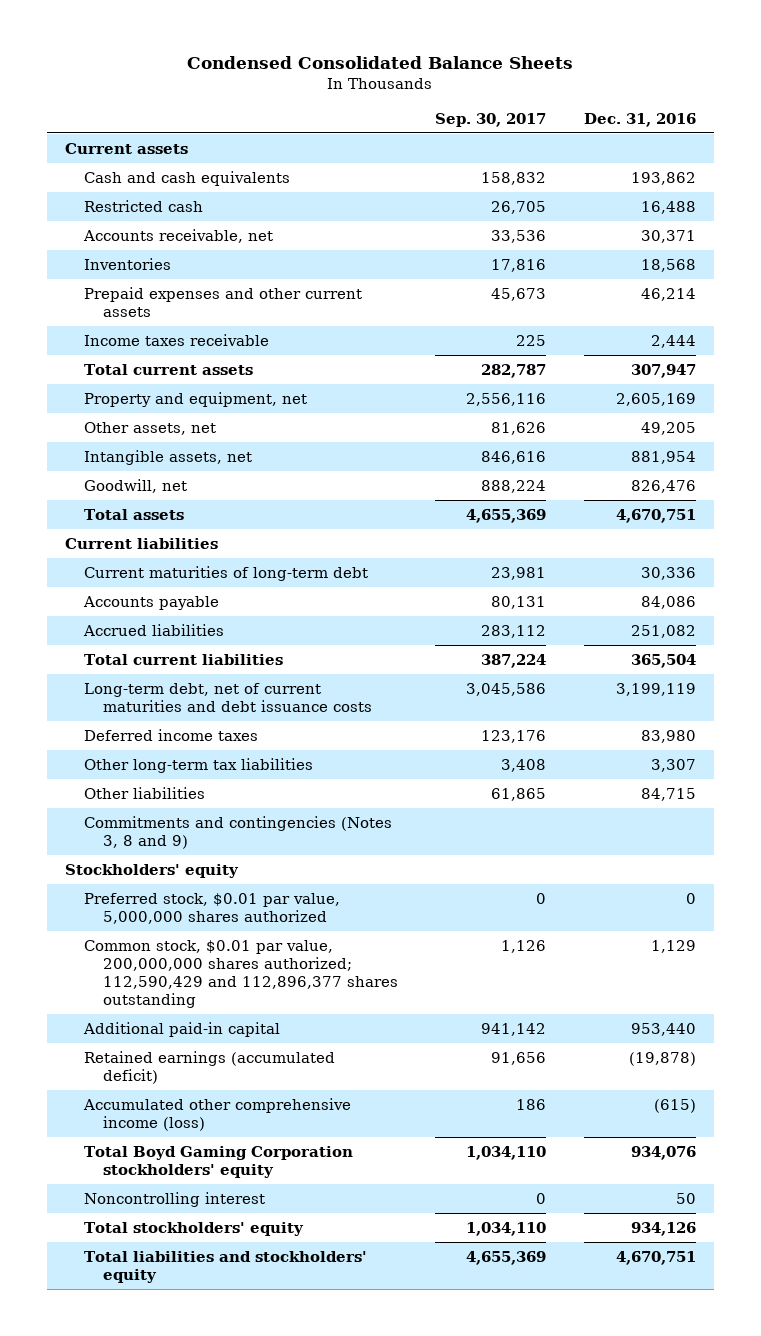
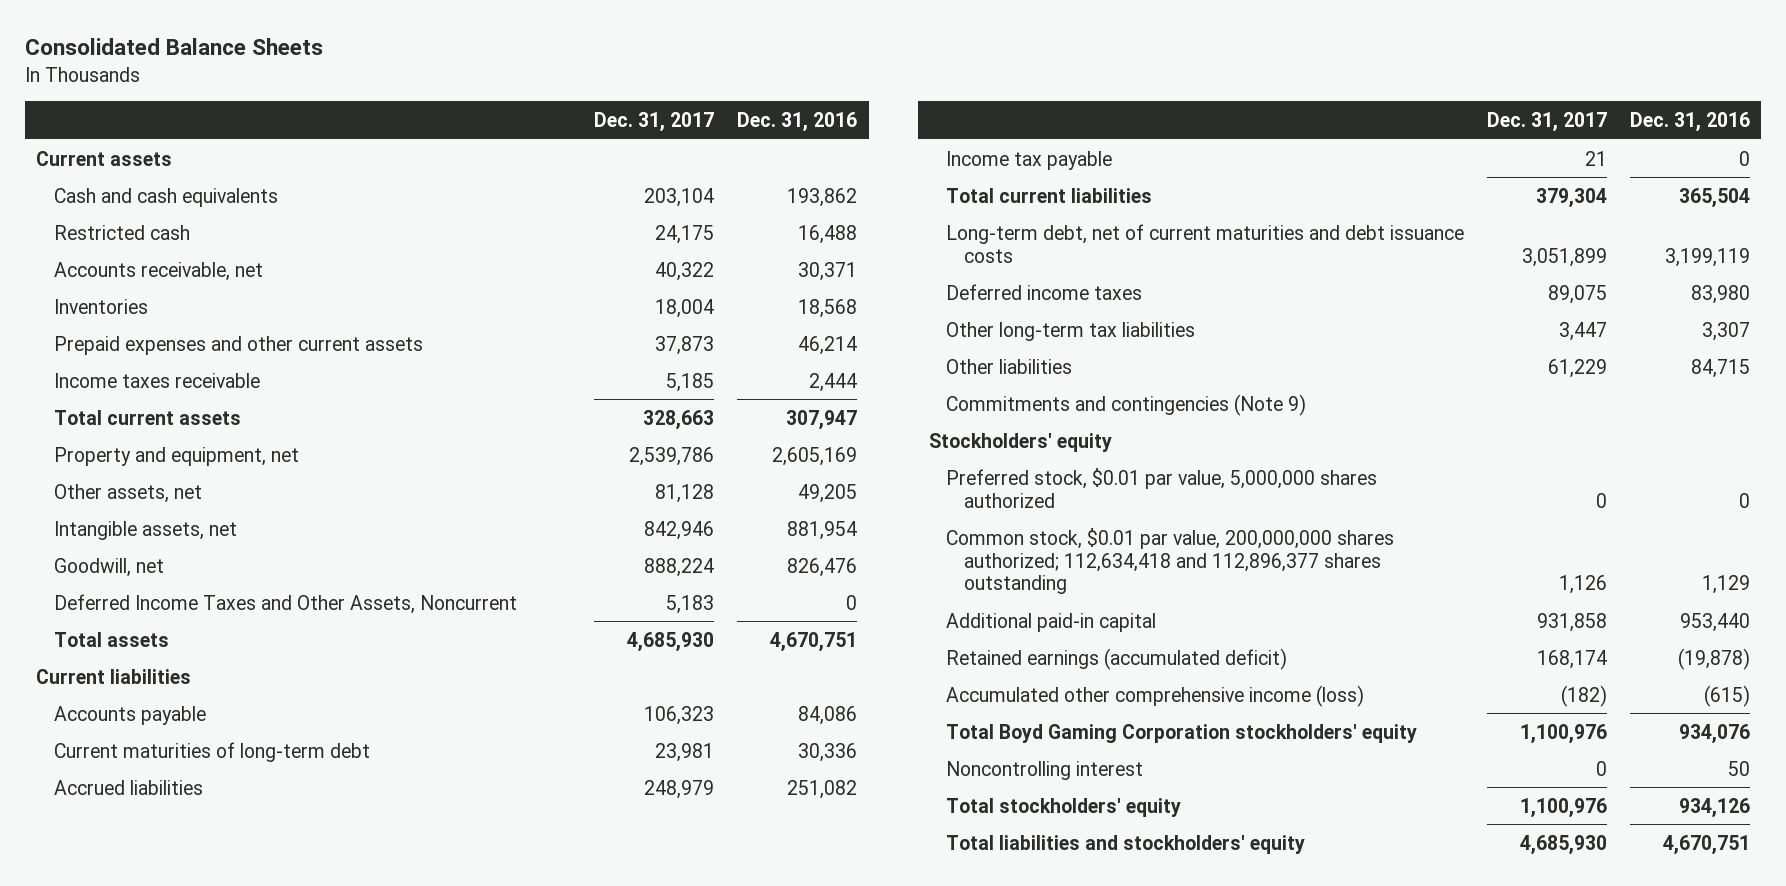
- Condensed Consolidated Balance Sheets
+ Consolidated Balance Sheets
- | Sep. 30, 2017 | Dec. 31, 2016
+ | Dec. 31, 2017 | Dec. 31, 2016
+ Deferred Income Taxes and Other Assets, Noncurrent | 5,183 | 0
moved down: Current maturities of long-term debt | 23,981 | 30,336
+ Income tax payable | 21 | 0
- Commitments and contingencies (Notes 3, 8 and 9)
+ Commitments and contingencies (Note 9)
- Common stock, $0.01 par value, 200,000,000 shares authorized; 112,590,429 and 112,896,377 shares outstanding | 1,126 | 1,129
+ Common stock, $0.01 par value, 200,000,000 shares authorized; 112,634,418 and 112,896,377 shares outstanding | 1,126 | 1,129

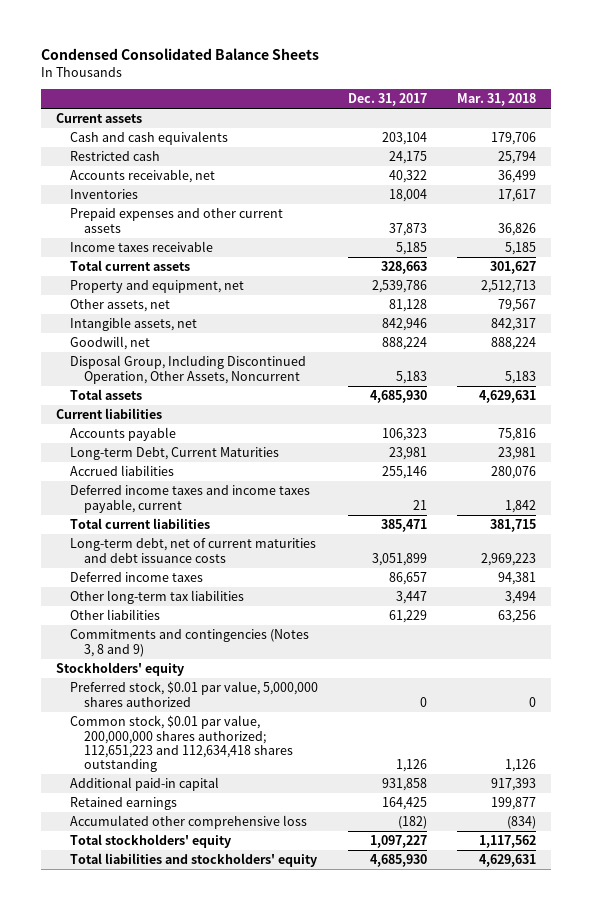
- Consolidated Balance Sheets
+ Condensed Consolidated Balance Sheets
- | Dec. 31, 2017 | Dec. 31, 2016
+ | Dec. 31, 2017 | Mar. 31, 2018
- Deferred Income Taxes and Other Assets, Noncurrent | 5,183 | 0
+ Disposal Group, Including Discontinued Operation, Other Assets, Noncurrent | 5,183 | 5,183
- Current maturities of long-term debt | 23,981 | 30,336
- Accrued liabilities | 248,979 | 251,082
- Income tax payable | 21 | 0
- Total current liabilities | 379,304 | 365,504
+ Long-term Debt, Current Maturities | 23,981 | 23,981
+ Accrued liabilities | 255,146 | 280,076
+ Deferred income taxes and income taxes payable, current | 21 | 1,842
+ Total current liabilities | 385,471 | 381,715
- Deferred income taxes | 89,075 | 83,980
+ Deferred income taxes | 86,657 | 94,381
- Commitments and contingencies (Note 9)
+ Commitments and contingencies (Notes 3, 8 and 9)
- Common stock, $0.01 par value, 200,000,000 shares authorized; 112,634,418 and 112,896,377 shares outstanding | 1,126 | 1,129
+ Common stock, $0.01 par value, 200,000,000 shares authorized; 112,651,223 and 112,634,418 shares outstanding | 1,126 | 1,126
- Retained earnings (accumulated deficit) | 168,174 | (19,878)
- Accumulated other comprehensive income (loss) | (182) | (615)
- Total Boyd Gaming Corporation stockholders' equity | 1,100,976 | 934,076
- Noncontrolling interest | 0 | 50
- Total stockholders' equity | 1,100,976 | 934,126
+ Retained earnings | 164,425 | 199,877
+ Accumulated other comprehensive loss | (182) | (834)
+ Total stockholders' equity | 1,097,227 | 1,117,562

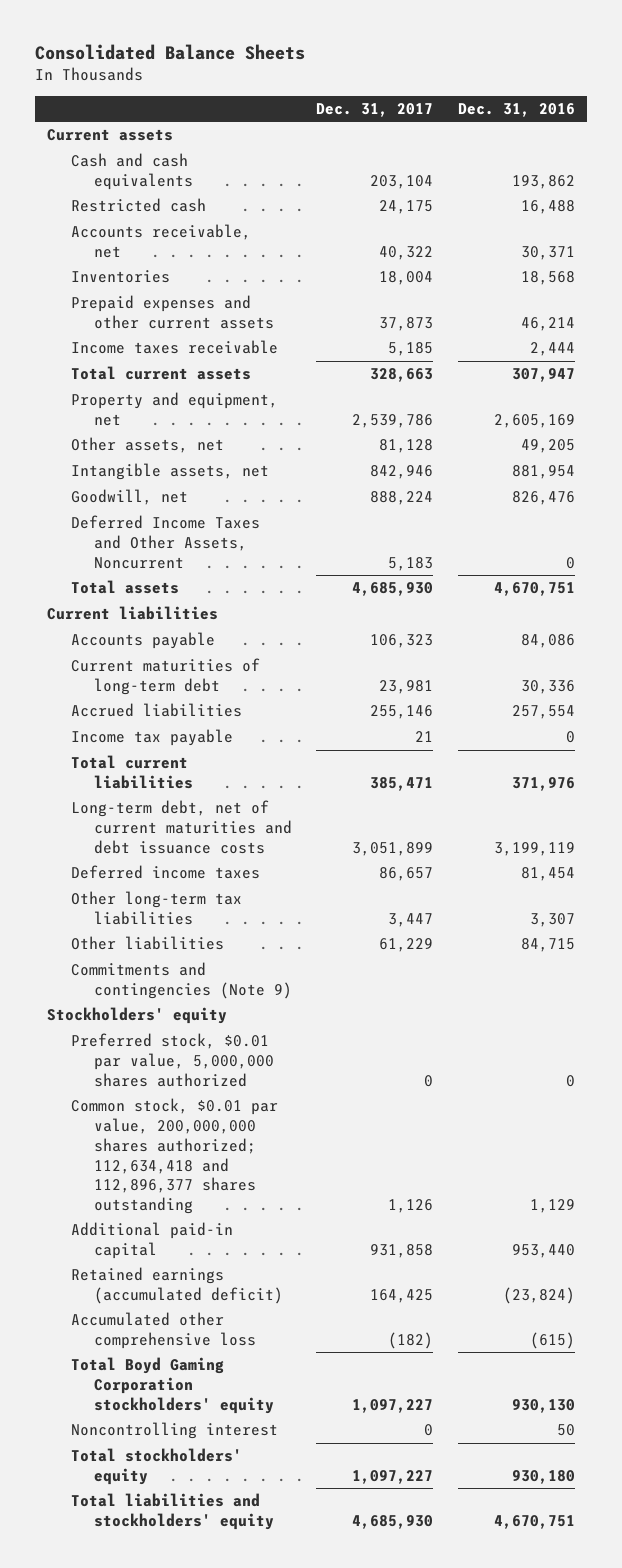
- Condensed Consolidated Balance Sheets
+ Consolidated Balance Sheets
- | Dec. 31, 2017 | Mar. 31, 2018
+ | Dec. 31, 2017 | Dec. 31, 2016
- Disposal Group, Including Discontinued Operation, Other Assets, Noncurrent | 5,183 | 5,183
+ Deferred Income Taxes and Other Assets, Noncurrent | 5,183 | 0
- Long-term Debt, Current Maturities | 23,981 | 23,981
+ Current maturities of long-term debt | 23,981 | 30,336
- Deferred income taxes and income taxes payable, current | 21 | 1,842
+ Income tax payable | 21 | 0
- Commitments and contingencies (Notes 3, 8 and 9)
+ Commitments and contingencies (Note 9)
- Common stock, $0.01 par value, 200,000,000 shares authorized; 112,651,223 and 112,634,418 shares outstanding | 1,126 | 1,126
+ Common stock, $0.01 par value, 200,000,000 shares authorized; 112,634,418 and 112,896,377 shares outstanding | 1,126 | 1,129
- Retained earnings | 164,425 | 199,877
+ Retained earnings (accumulated deficit) | 164,425 | (23,824)
+ Total Boyd Gaming Corporation stockholders' equity | 1,097,227 | 930,130
+ Noncontrolling interest | 0 | 50

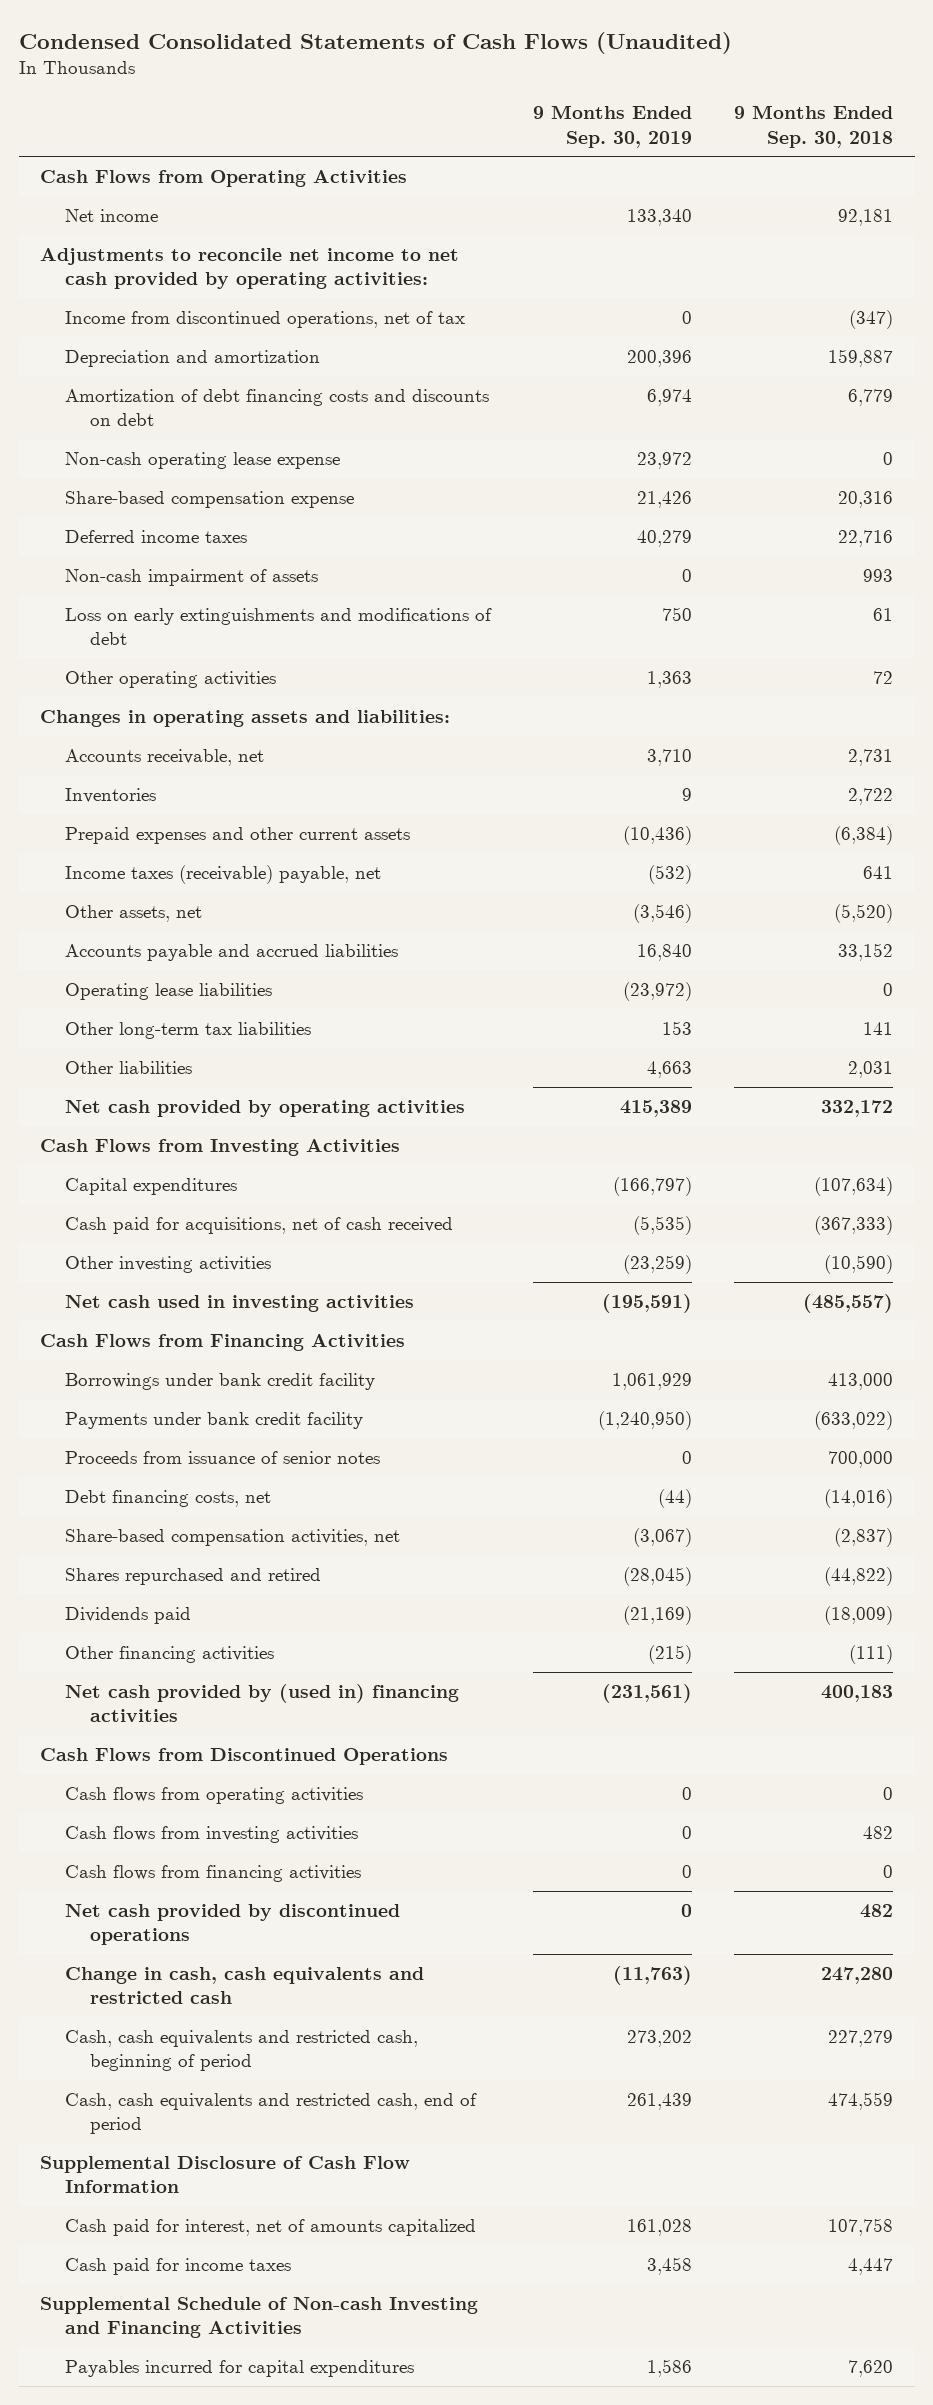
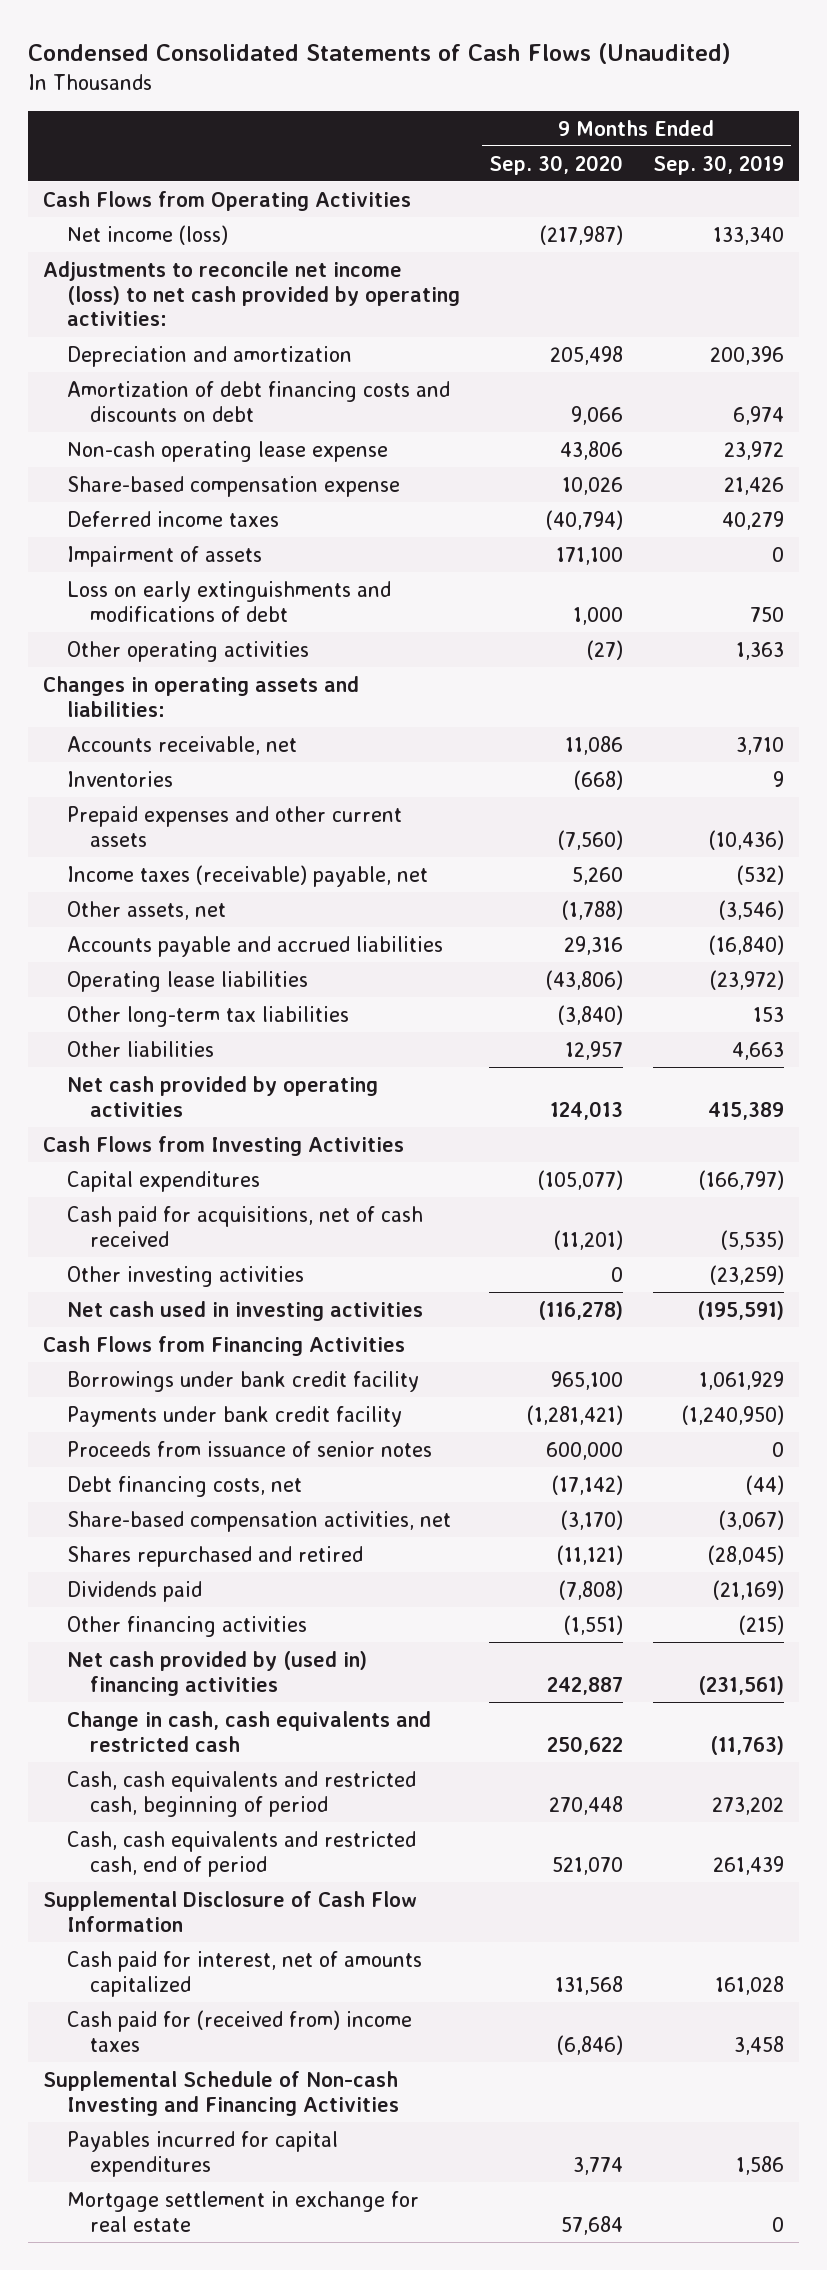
- | 9 Months Ended Sep. 30, 2019 | 9 Months Ended Sep. 30, 2018
+ | 9 Months Ended Sep. 30, 2020 | 9 Months Ended Sep. 30, 2019
- Net income | 133,340 | 92,181
- Adjustments to reconcile net income to net cash provided by operating activities:
- Income from discontinued operations, net of tax | 0 | (347)
+ Net income (loss) | (217,987) | 133,340
+ Adjustments to reconcile net income (loss) to net cash provided by operating activities:
- Non-cash impairment of assets | 0 | 993
+ Impairment of assets | 171,100 | 0
- Accounts payable and accrued liabilities | 16,840 | 33,152
+ Accounts payable and accrued liabilities | 29,316 | (16,840)
- Cash Flows from Discontinued Operations
- Cash flows from operating activities | 0 | 0
- Cash flows from investing activities | 0 | 482
- Cash flows from financing activities | 0 | 0
- Net cash provided by discontinued operations | 0 | 482
- Cash paid for income taxes | 3,458 | 4,447
+ Cash paid for (received from) income taxes | (6,846) | 3,458
+ Mortgage settlement in exchange for real estate | 57,684 | 0

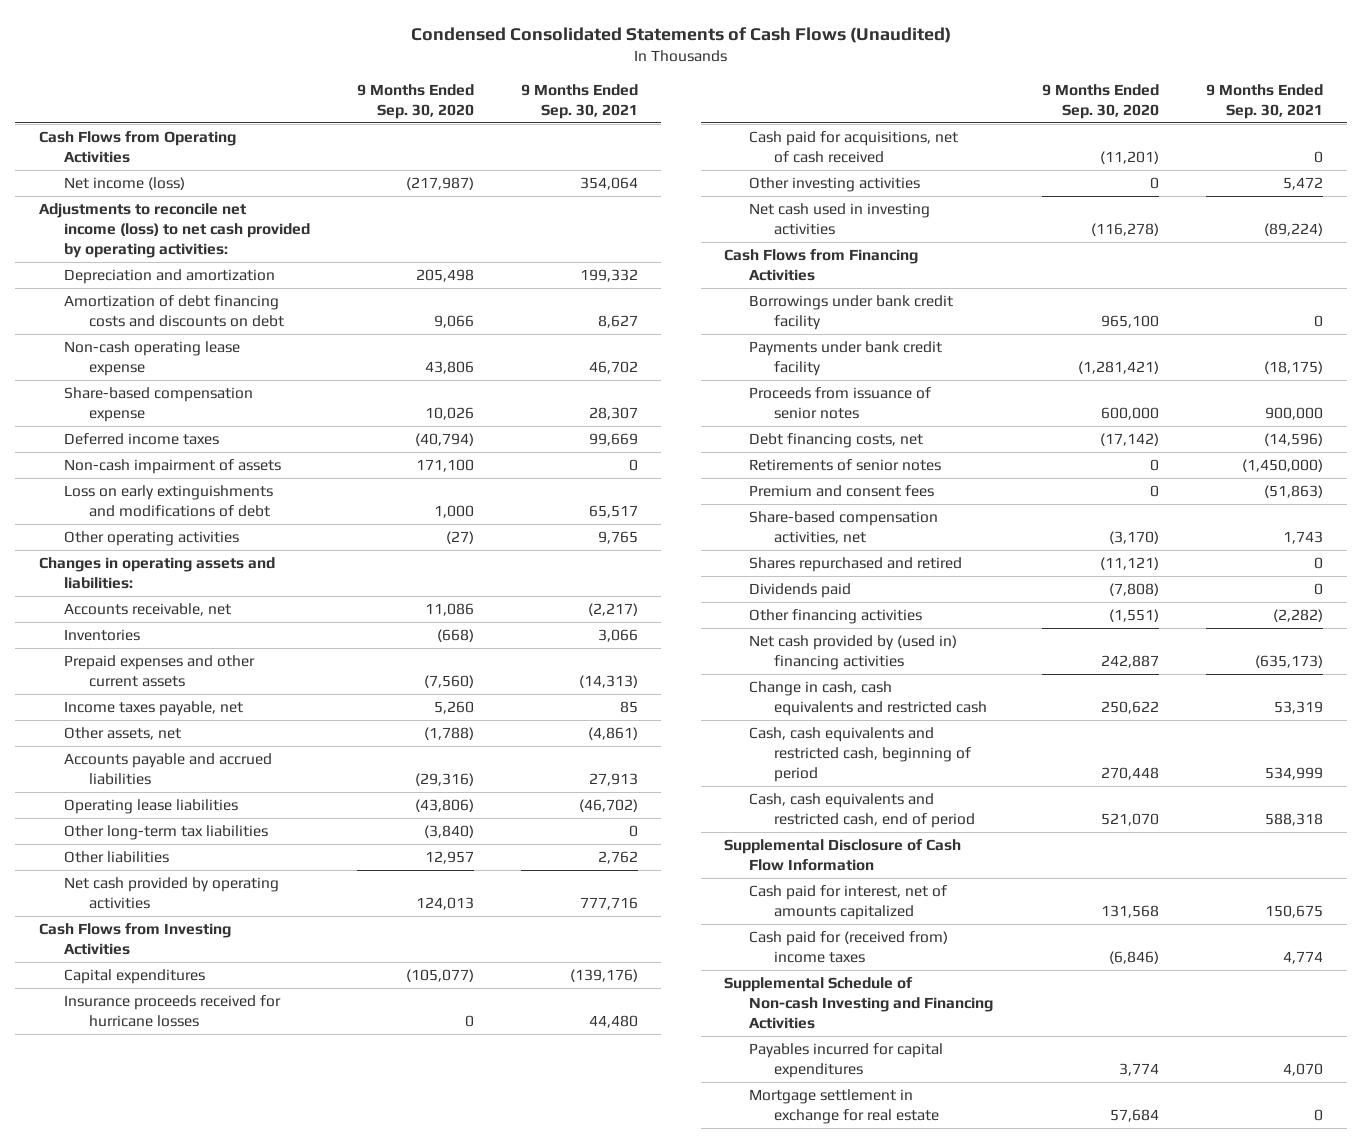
- | 9 Months Ended Sep. 30, 2020 | 9 Months Ended Sep. 30, 2019
+ | 9 Months Ended Sep. 30, 2020 | 9 Months Ended Sep. 30, 2021
- Impairment of assets | 171,100 | 0
+ Non-cash impairment of assets | 171,100 | 0
- Income taxes (receivable) payable, net | 5,260 | (532)
+ Income taxes payable, net | 5,260 | 85
- Accounts payable and accrued liabilities | 29,316 | (16,840)
+ Accounts payable and accrued liabilities | (29,316) | 27,913
+ Insurance proceeds received for hurricane losses | 0 | 44,480
+ Retirements of senior notes | 0 | (1,450,000)
+ Premium and consent fees | 0 | (51,863)

